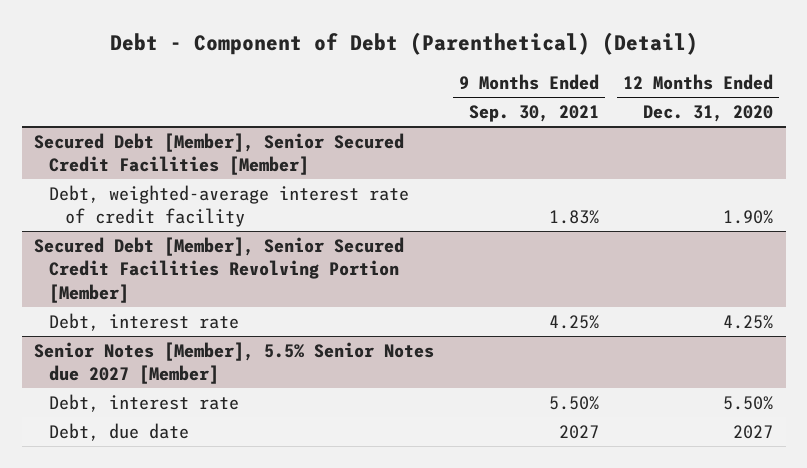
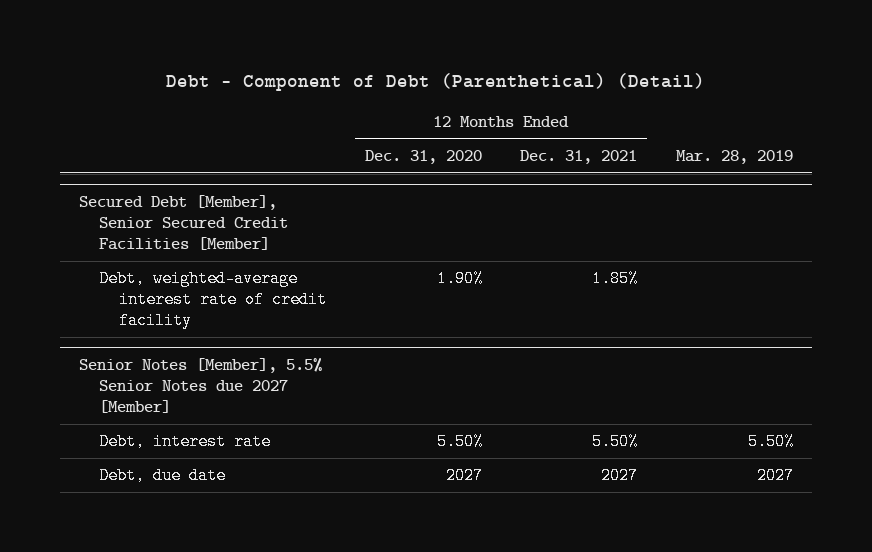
- | 9 Months Ended Sep. 30, 2021 | 12 Months Ended Dec. 31, 2020
+ | 12 Months Ended Dec. 31, 2020 | 12 Months Ended Dec. 31, 2021 | Mar. 28, 2019
- Secured Debt [Member], Senior Secured Credit Facilities Revolving Portion [Member]
- Debt, interest rate | 4.25% | 4.25%

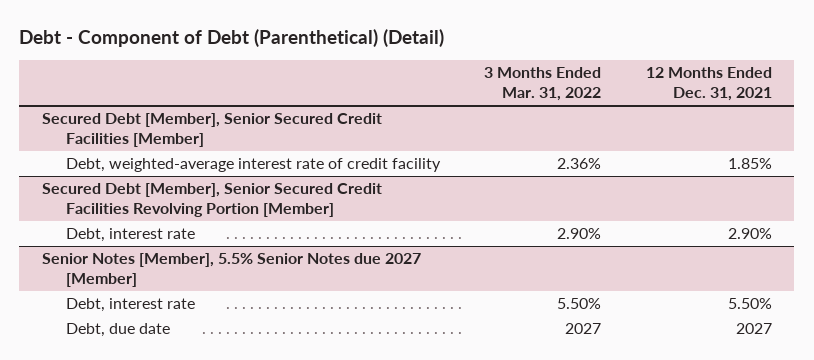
- | 12 Months Ended Dec. 31, 2020 | 12 Months Ended Dec. 31, 2021 | Mar. 28, 2019
+ | 3 Months Ended Mar. 31, 2022 | 12 Months Ended Dec. 31, 2021
+ Secured Debt [Member], Senior Secured Credit Facilities Revolving Portion [Member]
+ Debt, interest rate | 2.90% | 2.90%

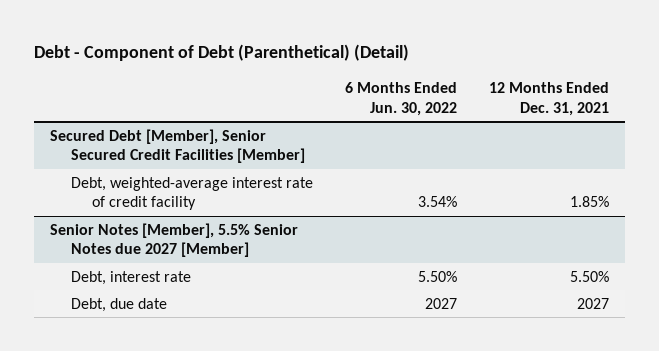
- | 3 Months Ended Mar. 31, 2022 | 12 Months Ended Dec. 31, 2021
+ | 6 Months Ended Jun. 30, 2022 | 12 Months Ended Dec. 31, 2021
- Secured Debt [Member], Senior Secured Credit Facilities Revolving Portion [Member]
- Debt, interest rate | 2.90% | 2.90%

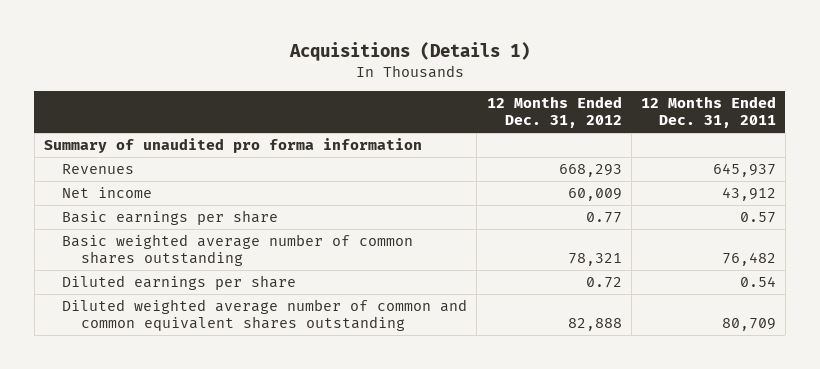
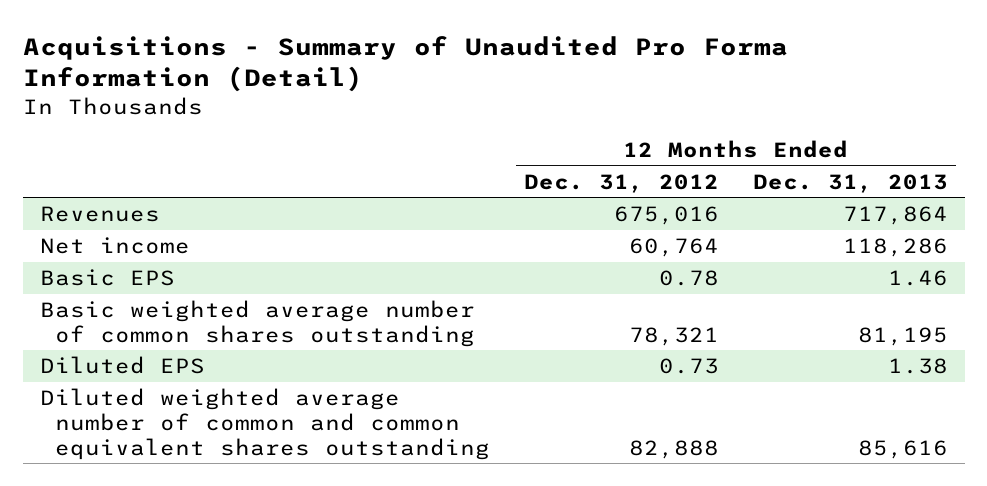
- Acquisitions (Details 1)
+ Acquisitions - Summary of Unaudited Pro Forma Information (Detail)
- | 12 Months Ended Dec. 31, 2012 | 12 Months Ended Dec. 31, 2011
+ | 12 Months Ended Dec. 31, 2012 | 12 Months Ended Dec. 31, 2013
- Summary of unaudited pro forma information
- Revenues | 668,293 | 645,937
- Net income | 60,009 | 43,912
- Basic earnings per share | 0.77 | 0.57
+ Revenues | 675,016 | 717,864
+ Net income | 60,764 | 118,286
+ Basic EPS | 0.78 | 1.46
- Diluted earnings per share | 0.72 | 0.54
+ Diluted EPS | 0.73 | 1.38

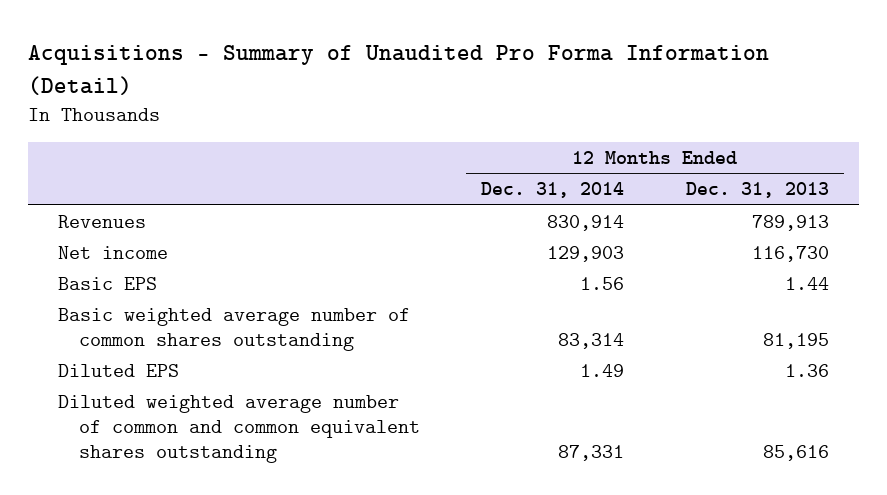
- | 12 Months Ended Dec. 31, 2012 | 12 Months Ended Dec. 31, 2013
+ | 12 Months Ended Dec. 31, 2014 | 12 Months Ended Dec. 31, 2013
- Revenues | 675,016 | 717,864
- Net income | 60,764 | 118,286
- Basic EPS | 0.78 | 1.46
+ Revenues | 830,914 | 789,913
+ Net income | 129,903 | 116,730
+ Basic EPS | 1.56 | 1.44
- Diluted EPS | 0.73 | 1.38
+ Diluted EPS | 1.49 | 1.36

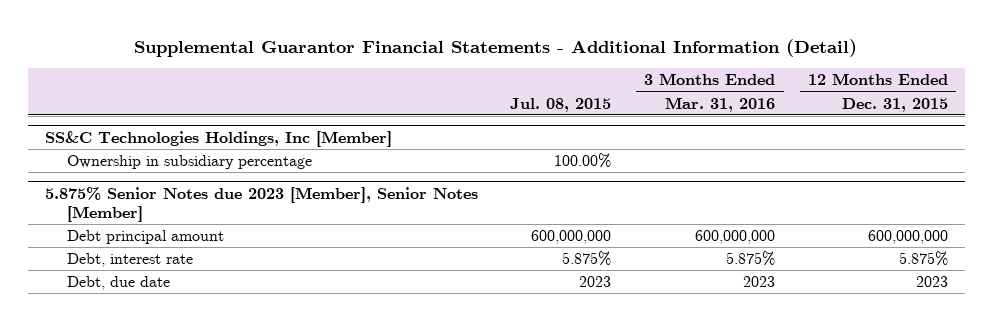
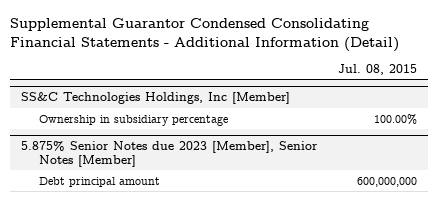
- Supplemental Guarantor Financial Statements - Additional Information (Detail)
+ Supplemental Guarantor Condensed Consolidating Financial Statements - Additional Information (Detail)
- | Jul. 08, 2015 | 3 Months Ended Mar. 31, 2016 | 12 Months Ended Dec. 31, 2015
+ | Jul. 08, 2015
@ 5.875% Senior Notes due 2023 [Member], Senior Notes [Member]
- Debt, interest rate | 5.875% | 5.875% | 5.875%
- Debt, due date | 2023 | 2023 | 2023

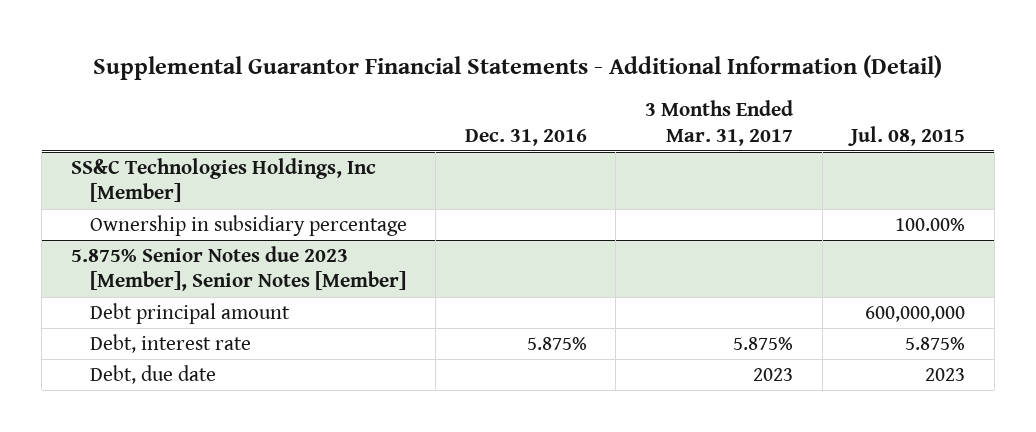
- Supplemental Guarantor Condensed Consolidating Financial Statements - Additional Information (Detail)
+ Supplemental Guarantor Financial Statements - Additional Information (Detail)
- | Jul. 08, 2015
+ | Dec. 31, 2016 | 3 Months Ended Mar. 31, 2017 | Jul. 08, 2015
@ 5.875% Senior Notes due 2023 [Member], Senior Notes [Member]
+ Debt, interest rate | 5.875% | 5.875% | 5.875%
+ Debt, due date | | 2023 | 2023

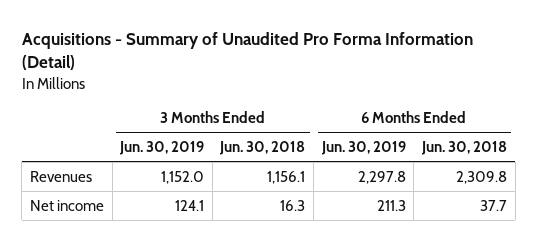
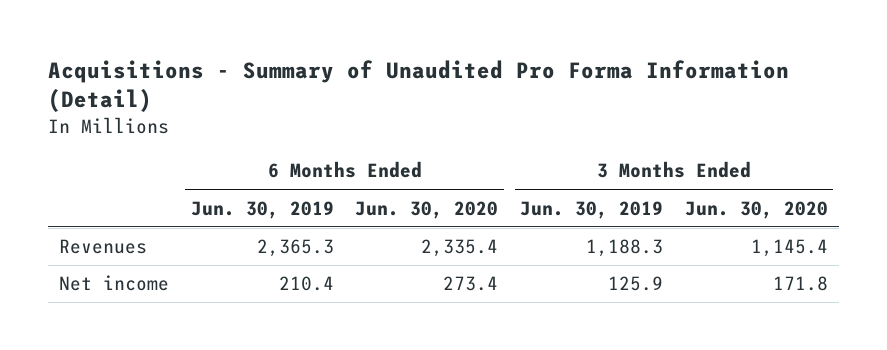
- | 3 Months Ended Jun. 30, 2019 | 3 Months Ended Jun. 30, 2018 | 6 Months Ended Jun. 30, 2019 | 6 Months Ended Jun. 30, 2018
+ | 6 Months Ended Jun. 30, 2019 | 6 Months Ended Jun. 30, 2020 | 3 Months Ended Jun. 30, 2019 | 3 Months Ended Jun. 30, 2020
- Revenues | 1,152.0 | 1,156.1 | 2,297.8 | 2,309.8
- Net income | 124.1 | 16.3 | 211.3 | 37.7
+ Revenues | 2,365.3 | 2,335.4 | 1,188.3 | 1,145.4
+ Net income | 210.4 | 273.4 | 125.9 | 171.8

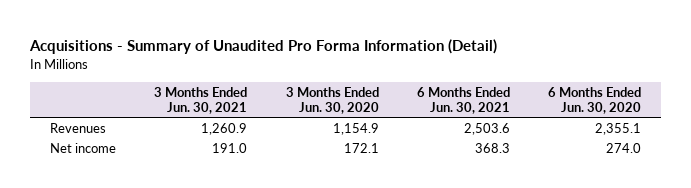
- | 6 Months Ended Jun. 30, 2019 | 6 Months Ended Jun. 30, 2020 | 3 Months Ended Jun. 30, 2019 | 3 Months Ended Jun. 30, 2020
+ | 3 Months Ended Jun. 30, 2021 | 3 Months Ended Jun. 30, 2020 | 6 Months Ended Jun. 30, 2021 | 6 Months Ended Jun. 30, 2020
- Revenues | 2,365.3 | 2,335.4 | 1,188.3 | 1,145.4
- Net income | 210.4 | 273.4 | 125.9 | 171.8
+ Revenues | 1,260.9 | 1,154.9 | 2,503.6 | 2,355.1
+ Net income | 191.0 | 172.1 | 368.3 | 274.0

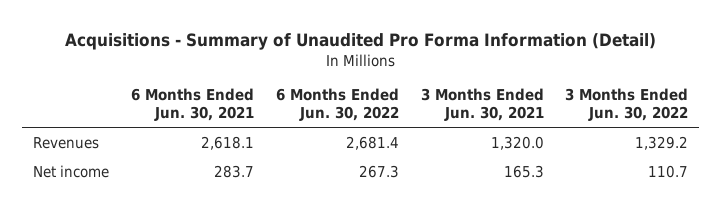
- | 3 Months Ended Jun. 30, 2021 | 3 Months Ended Jun. 30, 2020 | 6 Months Ended Jun. 30, 2021 | 6 Months Ended Jun. 30, 2020
+ | 6 Months Ended Jun. 30, 2021 | 6 Months Ended Jun. 30, 2022 | 3 Months Ended Jun. 30, 2021 | 3 Months Ended Jun. 30, 2022
- Revenues | 1,260.9 | 1,154.9 | 2,503.6 | 2,355.1
- Net income | 191.0 | 172.1 | 368.3 | 274.0
+ Revenues | 2,618.1 | 2,681.4 | 1,320.0 | 1,329.2
+ Net income | 283.7 | 267.3 | 165.3 | 110.7

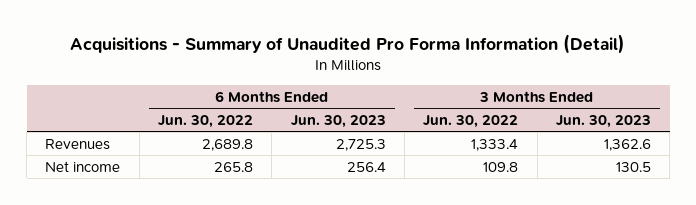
- | 6 Months Ended Jun. 30, 2021 | 6 Months Ended Jun. 30, 2022 | 3 Months Ended Jun. 30, 2021 | 3 Months Ended Jun. 30, 2022
+ | 6 Months Ended Jun. 30, 2022 | 6 Months Ended Jun. 30, 2023 | 3 Months Ended Jun. 30, 2022 | 3 Months Ended Jun. 30, 2023
- Revenues | 2,618.1 | 2,681.4 | 1,320.0 | 1,329.2
- Net income | 283.7 | 267.3 | 165.3 | 110.7
+ Revenues | 2,689.8 | 2,725.3 | 1,333.4 | 1,362.6
+ Net income | 265.8 | 256.4 | 109.8 | 130.5

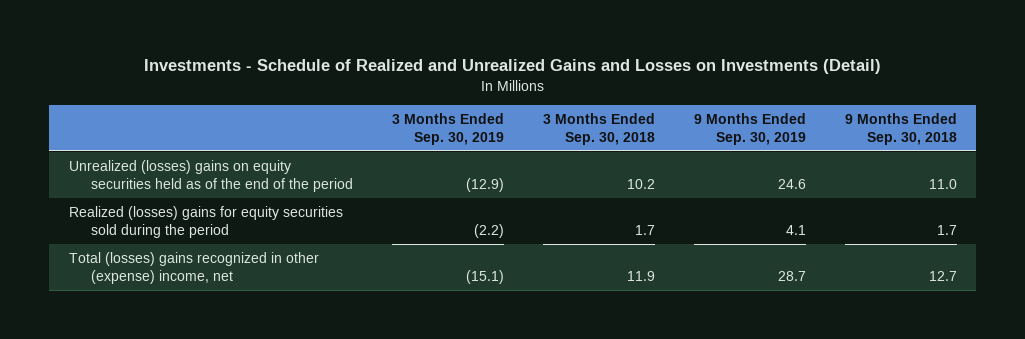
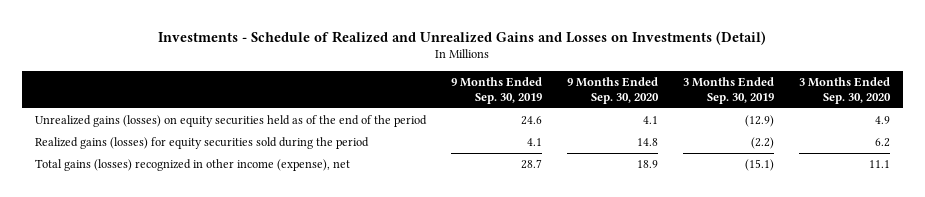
- | 3 Months Ended Sep. 30, 2019 | 3 Months Ended Sep. 30, 2018 | 9 Months Ended Sep. 30, 2019 | 9 Months Ended Sep. 30, 2018
+ | 9 Months Ended Sep. 30, 2019 | 9 Months Ended Sep. 30, 2020 | 3 Months Ended Sep. 30, 2019 | 3 Months Ended Sep. 30, 2020
- Unrealized (losses) gains on equity securities held as of the end of the period | (12.9) | 10.2 | 24.6 | 11.0
- Realized (losses) gains for equity securities sold during the period | (2.2) | 1.7 | 4.1 | 1.7
- Total (losses) gains recognized in other (expense) income, net | (15.1) | 11.9 | 28.7 | 12.7
+ Unrealized gains (losses) on equity securities held as of the end of the period | 24.6 | 4.1 | (12.9) | 4.9
+ Realized gains (losses) for equity securities sold during the period | 4.1 | 14.8 | (2.2) | 6.2
+ Total gains (losses) recognized in other income (expense), net | 28.7 | 18.9 | (15.1) | 11.1

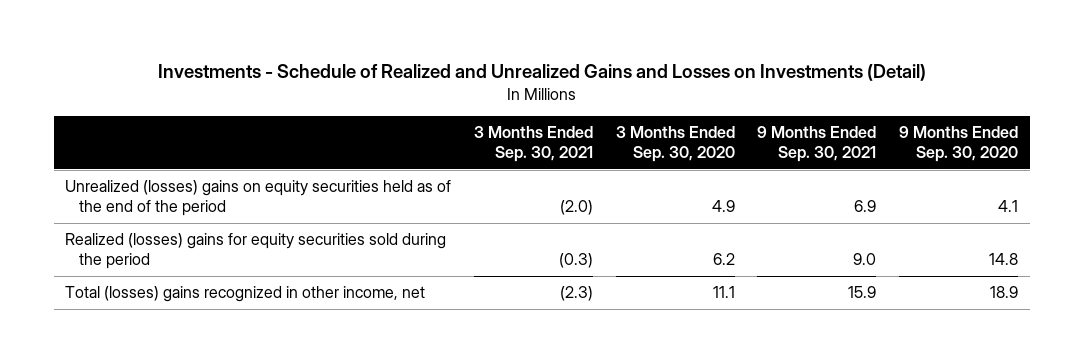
- | 9 Months Ended Sep. 30, 2019 | 9 Months Ended Sep. 30, 2020 | 3 Months Ended Sep. 30, 2019 | 3 Months Ended Sep. 30, 2020
+ | 3 Months Ended Sep. 30, 2021 | 3 Months Ended Sep. 30, 2020 | 9 Months Ended Sep. 30, 2021 | 9 Months Ended Sep. 30, 2020
- Unrealized gains (losses) on equity securities held as of the end of the period | 24.6 | 4.1 | (12.9) | 4.9
- Realized gains (losses) for equity securities sold during the period | 4.1 | 14.8 | (2.2) | 6.2
- Total gains (losses) recognized in other income (expense), net | 28.7 | 18.9 | (15.1) | 11.1
+ Unrealized (losses) gains on equity securities held as of the end of the period | (2.0) | 4.9 | 6.9 | 4.1
+ Realized (losses) gains for equity securities sold during the period | (0.3) | 6.2 | 9.0 | 14.8
+ Total (losses) gains recognized in other income, net | (2.3) | 11.1 | 15.9 | 18.9

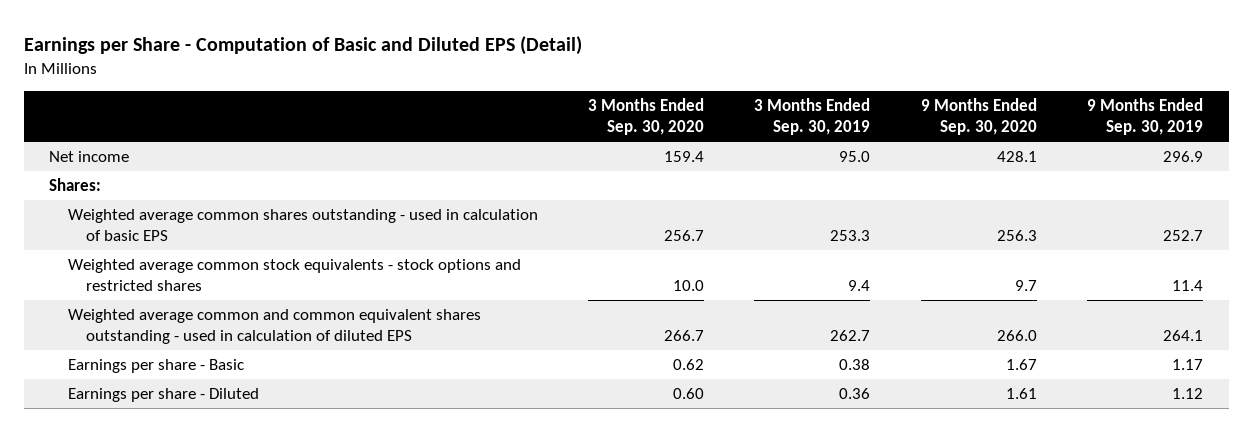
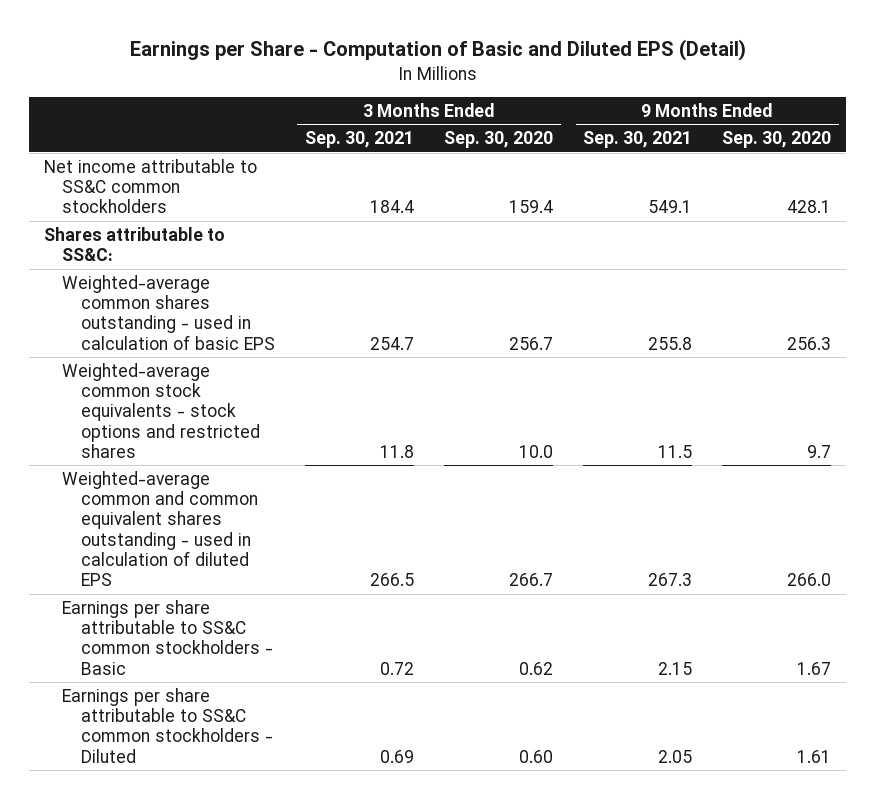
- | 3 Months Ended Sep. 30, 2020 | 3 Months Ended Sep. 30, 2019 | 9 Months Ended Sep. 30, 2020 | 9 Months Ended Sep. 30, 2019
+ | 3 Months Ended Sep. 30, 2021 | 3 Months Ended Sep. 30, 2020 | 9 Months Ended Sep. 30, 2021 | 9 Months Ended Sep. 30, 2020
- Net income | 159.4 | 95.0 | 428.1 | 296.9
- Shares:
- Weighted average common shares outstanding - used in calculation of basic EPS | 256.7 | 253.3 | 256.3 | 252.7
- Weighted average common stock equivalents - stock options and restricted shares | 10.0 | 9.4 | 9.7 | 11.4
- Weighted average common and common equivalent shares outstanding - used in calculation of diluted EPS | 266.7 | 262.7 | 266.0 | 264.1
- Earnings per share - Basic | 0.62 | 0.38 | 1.67 | 1.17
- Earnings per share - Diluted | 0.60 | 0.36 | 1.61 | 1.12
+ Net income attributable to SS&C common stockholders | 184.4 | 159.4 | 549.1 | 428.1
+ Shares attributable to SS&C:
+ Weighted-average common shares outstanding - used in calculation of basic EPS | 254.7 | 256.7 | 255.8 | 256.3
+ Weighted-average common stock equivalents - stock options and restricted shares | 11.8 | 10.0 | 11.5 | 9.7
+ Weighted-average common and common equivalent shares outstanding - used in calculation of diluted EPS | 266.5 | 266.7 | 267.3 | 266.0
+ Earnings per share attributable to SS&C common stockholders - Basic | 0.72 | 0.62 | 2.15 | 1.67
+ Earnings per share attributable to SS&C common stockholders - Diluted | 0.69 | 0.60 | 2.05 | 1.61

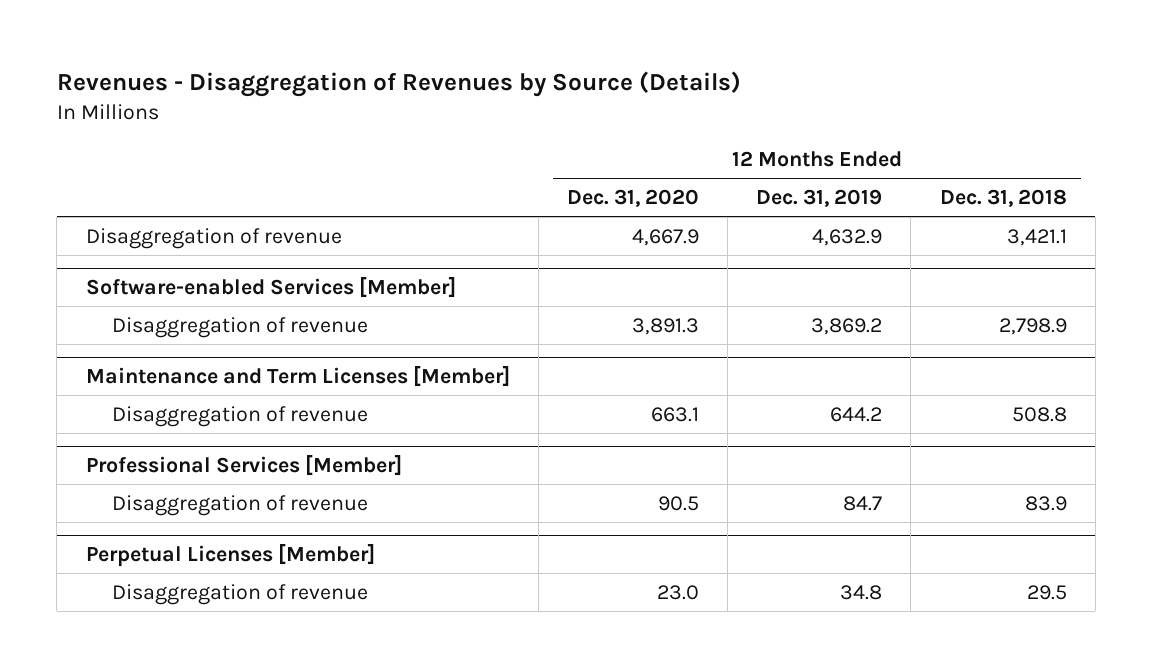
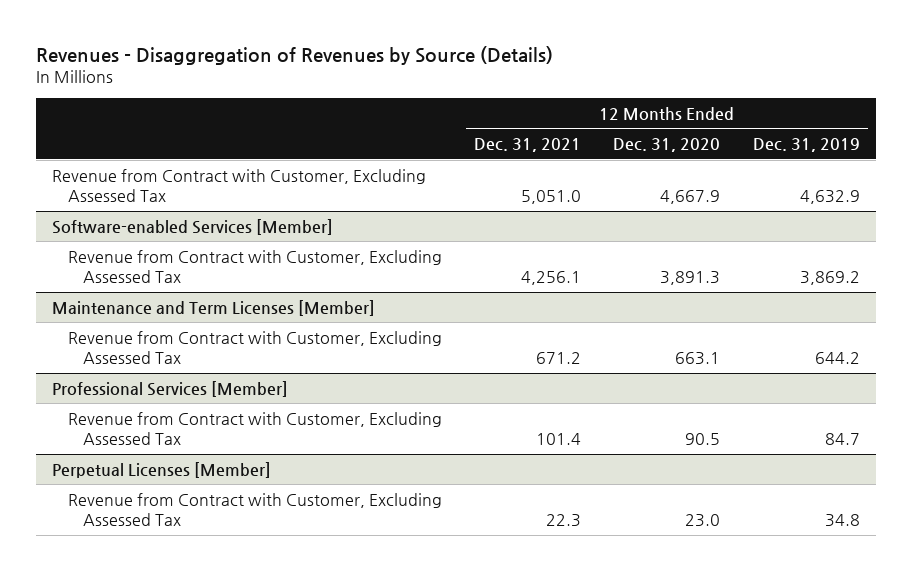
- | 12 Months Ended Dec. 31, 2020 | 12 Months Ended Dec. 31, 2019 | 12 Months Ended Dec. 31, 2018
+ | 12 Months Ended Dec. 31, 2021 | 12 Months Ended Dec. 31, 2020 | 12 Months Ended Dec. 31, 2019
- Disaggregation of revenue | 4,667.9 | 4,632.9 | 3,421.1
+ Revenue from Contract with Customer, Excluding Assessed Tax | 5,051.0 | 4,667.9 | 4,632.9
@ Software-enabled Services [Member]
- Disaggregation of revenue | 3,891.3 | 3,869.2 | 2,798.9
+ Revenue from Contract with Customer, Excluding Assessed Tax | 4,256.1 | 3,891.3 | 3,869.2
@ Maintenance and Term Licenses [Member]
- Disaggregation of revenue | 663.1 | 644.2 | 508.8
+ Revenue from Contract with Customer, Excluding Assessed Tax | 671.2 | 663.1 | 644.2
@ Professional Services [Member]
- Disaggregation of revenue | 90.5 | 84.7 | 83.9
+ Revenue from Contract with Customer, Excluding Assessed Tax | 101.4 | 90.5 | 84.7
@ Perpetual Licenses [Member]
- Disaggregation of revenue | 23.0 | 34.8 | 29.5
+ Revenue from Contract with Customer, Excluding Assessed Tax | 22.3 | 23.0 | 34.8

